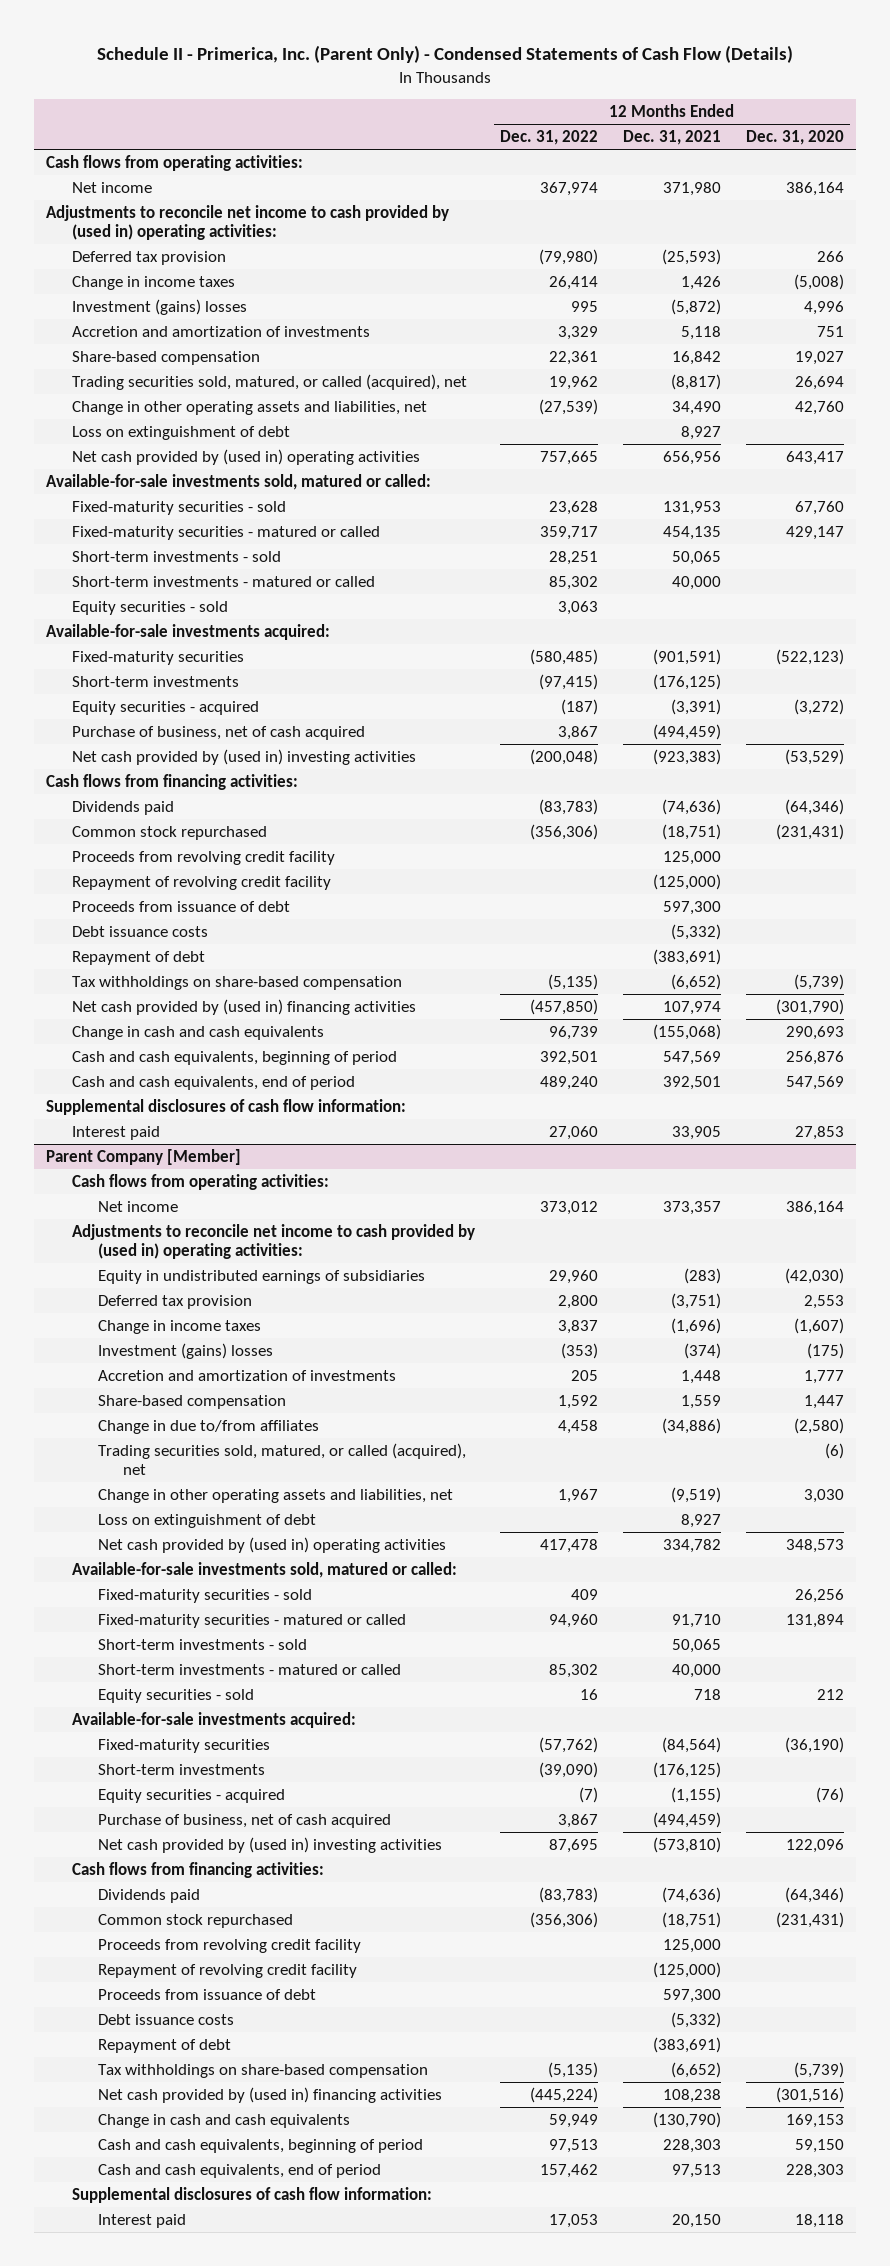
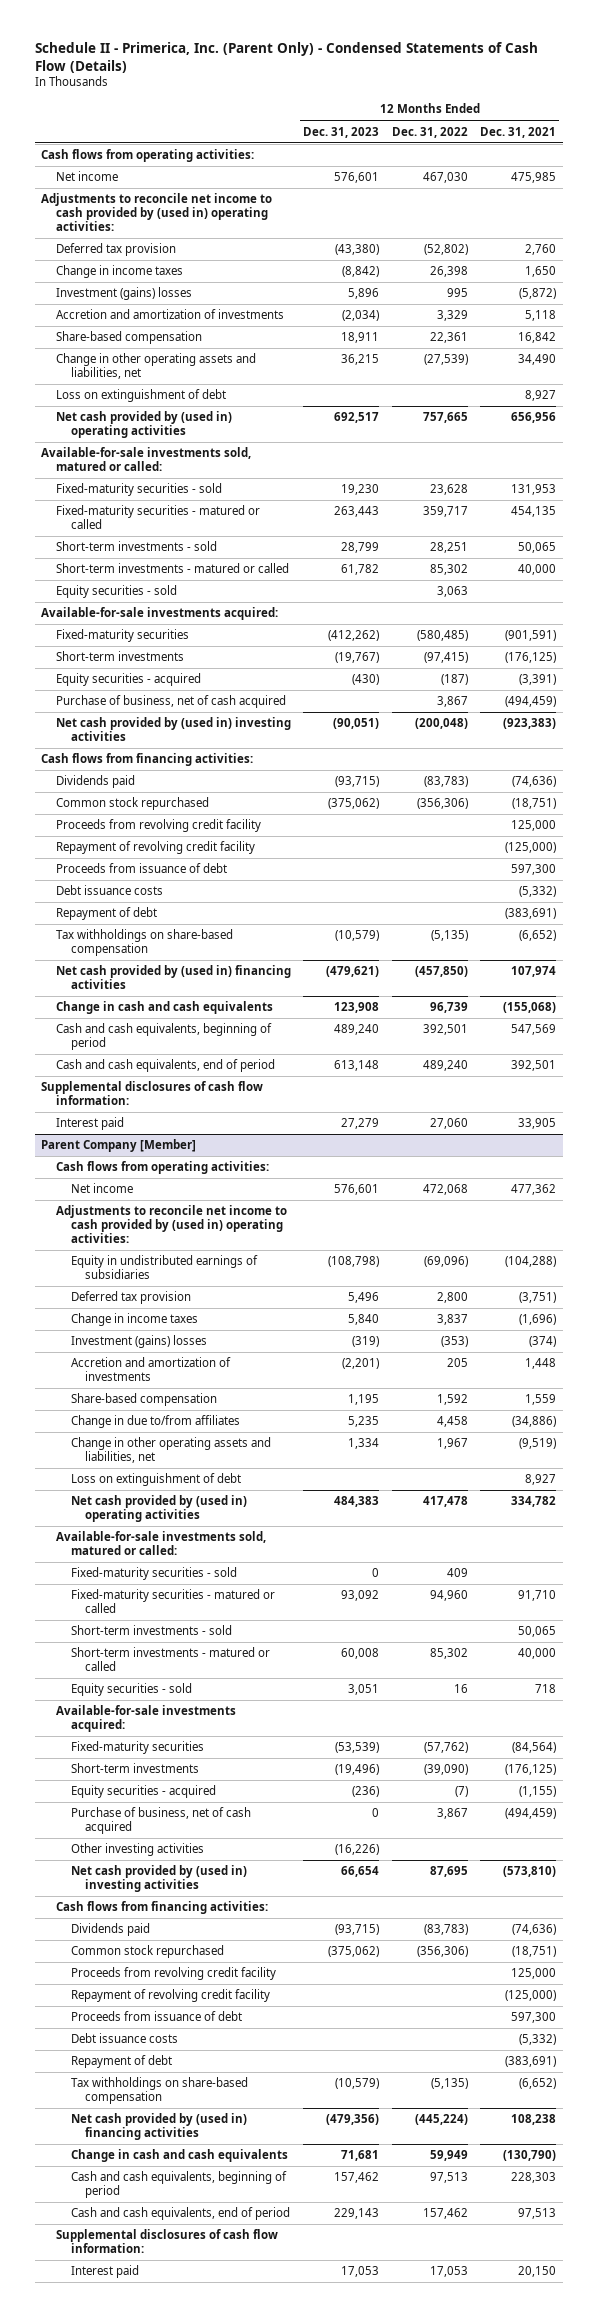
- | 12 Months Ended Dec. 31, 2022 | 12 Months Ended Dec. 31, 2021 | 12 Months Ended Dec. 31, 2020
+ | 12 Months Ended Dec. 31, 2023 | 12 Months Ended Dec. 31, 2022 | 12 Months Ended Dec. 31, 2021
- Net income | 367,974 | 371,980 | 386,164
+ Net income | 576,601 | 467,030 | 475,985
- Deferred tax provision | (79,980) | (25,593) | 266
- Change in income taxes | 26,414 | 1,426 | (5,008)
+ Deferred tax provision | (43,380) | (52,802) | 2,760
+ Change in income taxes | (8,842) | 26,398 | 1,650
- Trading securities sold, matured, or called (acquired), net | 19,962 | (8,817) | 26,694
@ Parent Company [Member]
- Net income | 373,012 | 373,357 | 386,164
+ Net income | 576,601 | 472,068 | 477,362
- Equity in undistributed earnings of subsidiaries | 29,960 | (283) | (42,030)
+ Equity in undistributed earnings of subsidiaries | (108,798) | (69,096) | (104,288)
- Trading securities sold, matured, or called (acquired), net | | | (6)
+ Other investing activities | (16,226) | |

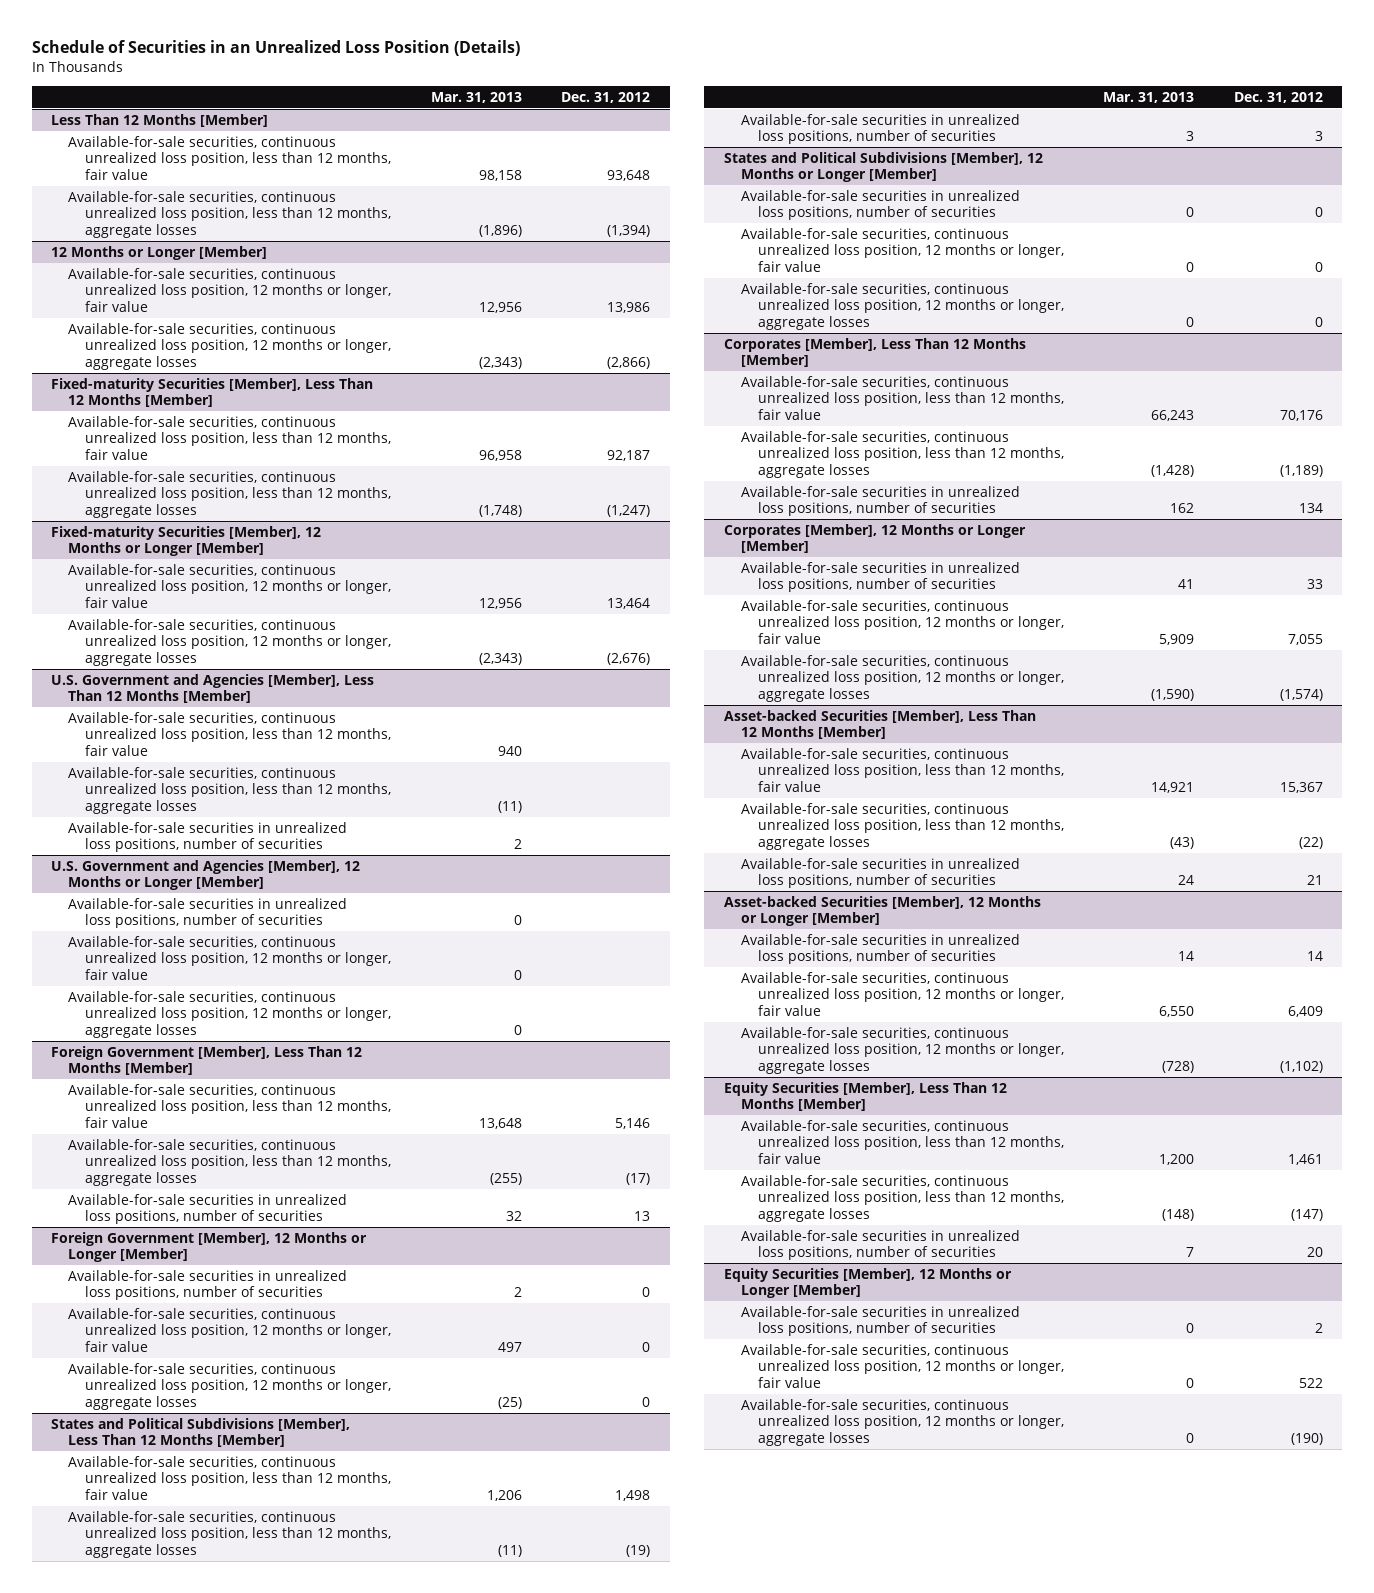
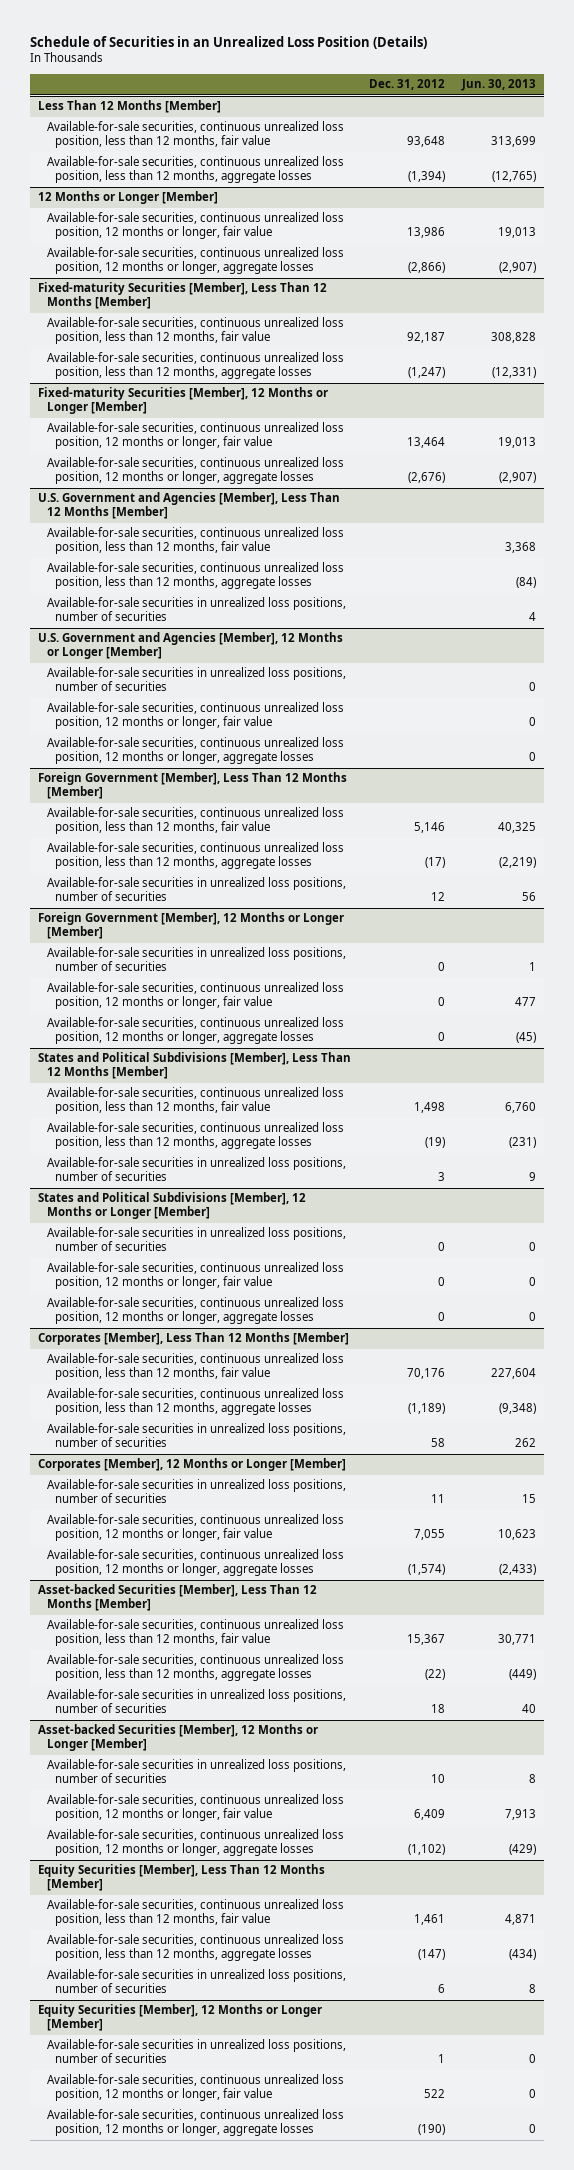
- | Mar. 31, 2013 | Dec. 31, 2012
+ | Dec. 31, 2012 | Jun. 30, 2013
@ Foreign Government [Member], Less Than 12 Months [Member]
- Available-for-sale securities in unrealized loss positions, number of securities | 32 | 13
+ Available-for-sale securities in unrealized loss positions, number of securities | 12 | 56
@ Corporates [Member], Less Than 12 Months [Member]
- Available-for-sale securities in unrealized loss positions, number of securities | 162 | 134
+ Available-for-sale securities in unrealized loss positions, number of securities | 58 | 262
@ Corporates [Member], 12 Months or Longer [Member]
- Available-for-sale securities in unrealized loss positions, number of securities | 41 | 33
+ Available-for-sale securities in unrealized loss positions, number of securities | 11 | 15
@ Asset-backed Securities [Member], Less Than 12 Months [Member]
- Available-for-sale securities in unrealized loss positions, number of securities | 24 | 21
+ Available-for-sale securities in unrealized loss positions, number of securities | 18 | 40
@ Asset-backed Securities [Member], 12 Months or Longer [Member]
- Available-for-sale securities in unrealized loss positions, number of securities | 14 | 14
+ Available-for-sale securities in unrealized loss positions, number of securities | 10 | 8
@ Equity Securities [Member], Less Than 12 Months [Member]
- Available-for-sale securities in unrealized loss positions, number of securities | 7 | 20
+ Available-for-sale securities in unrealized loss positions, number of securities | 6 | 8
@ Equity Securities [Member], 12 Months or Longer [Member]
- Available-for-sale securities in unrealized loss positions, number of securities | 0 | 2
+ Available-for-sale securities in unrealized loss positions, number of securities | 1 | 0

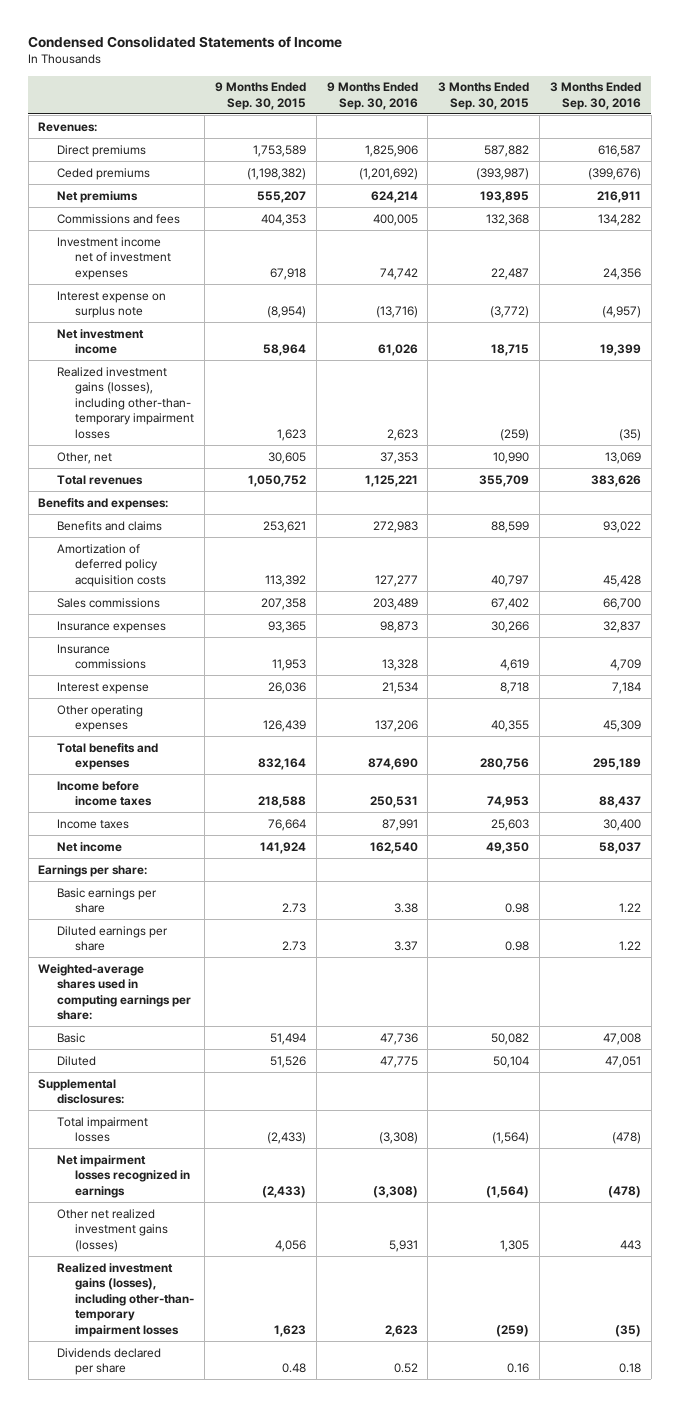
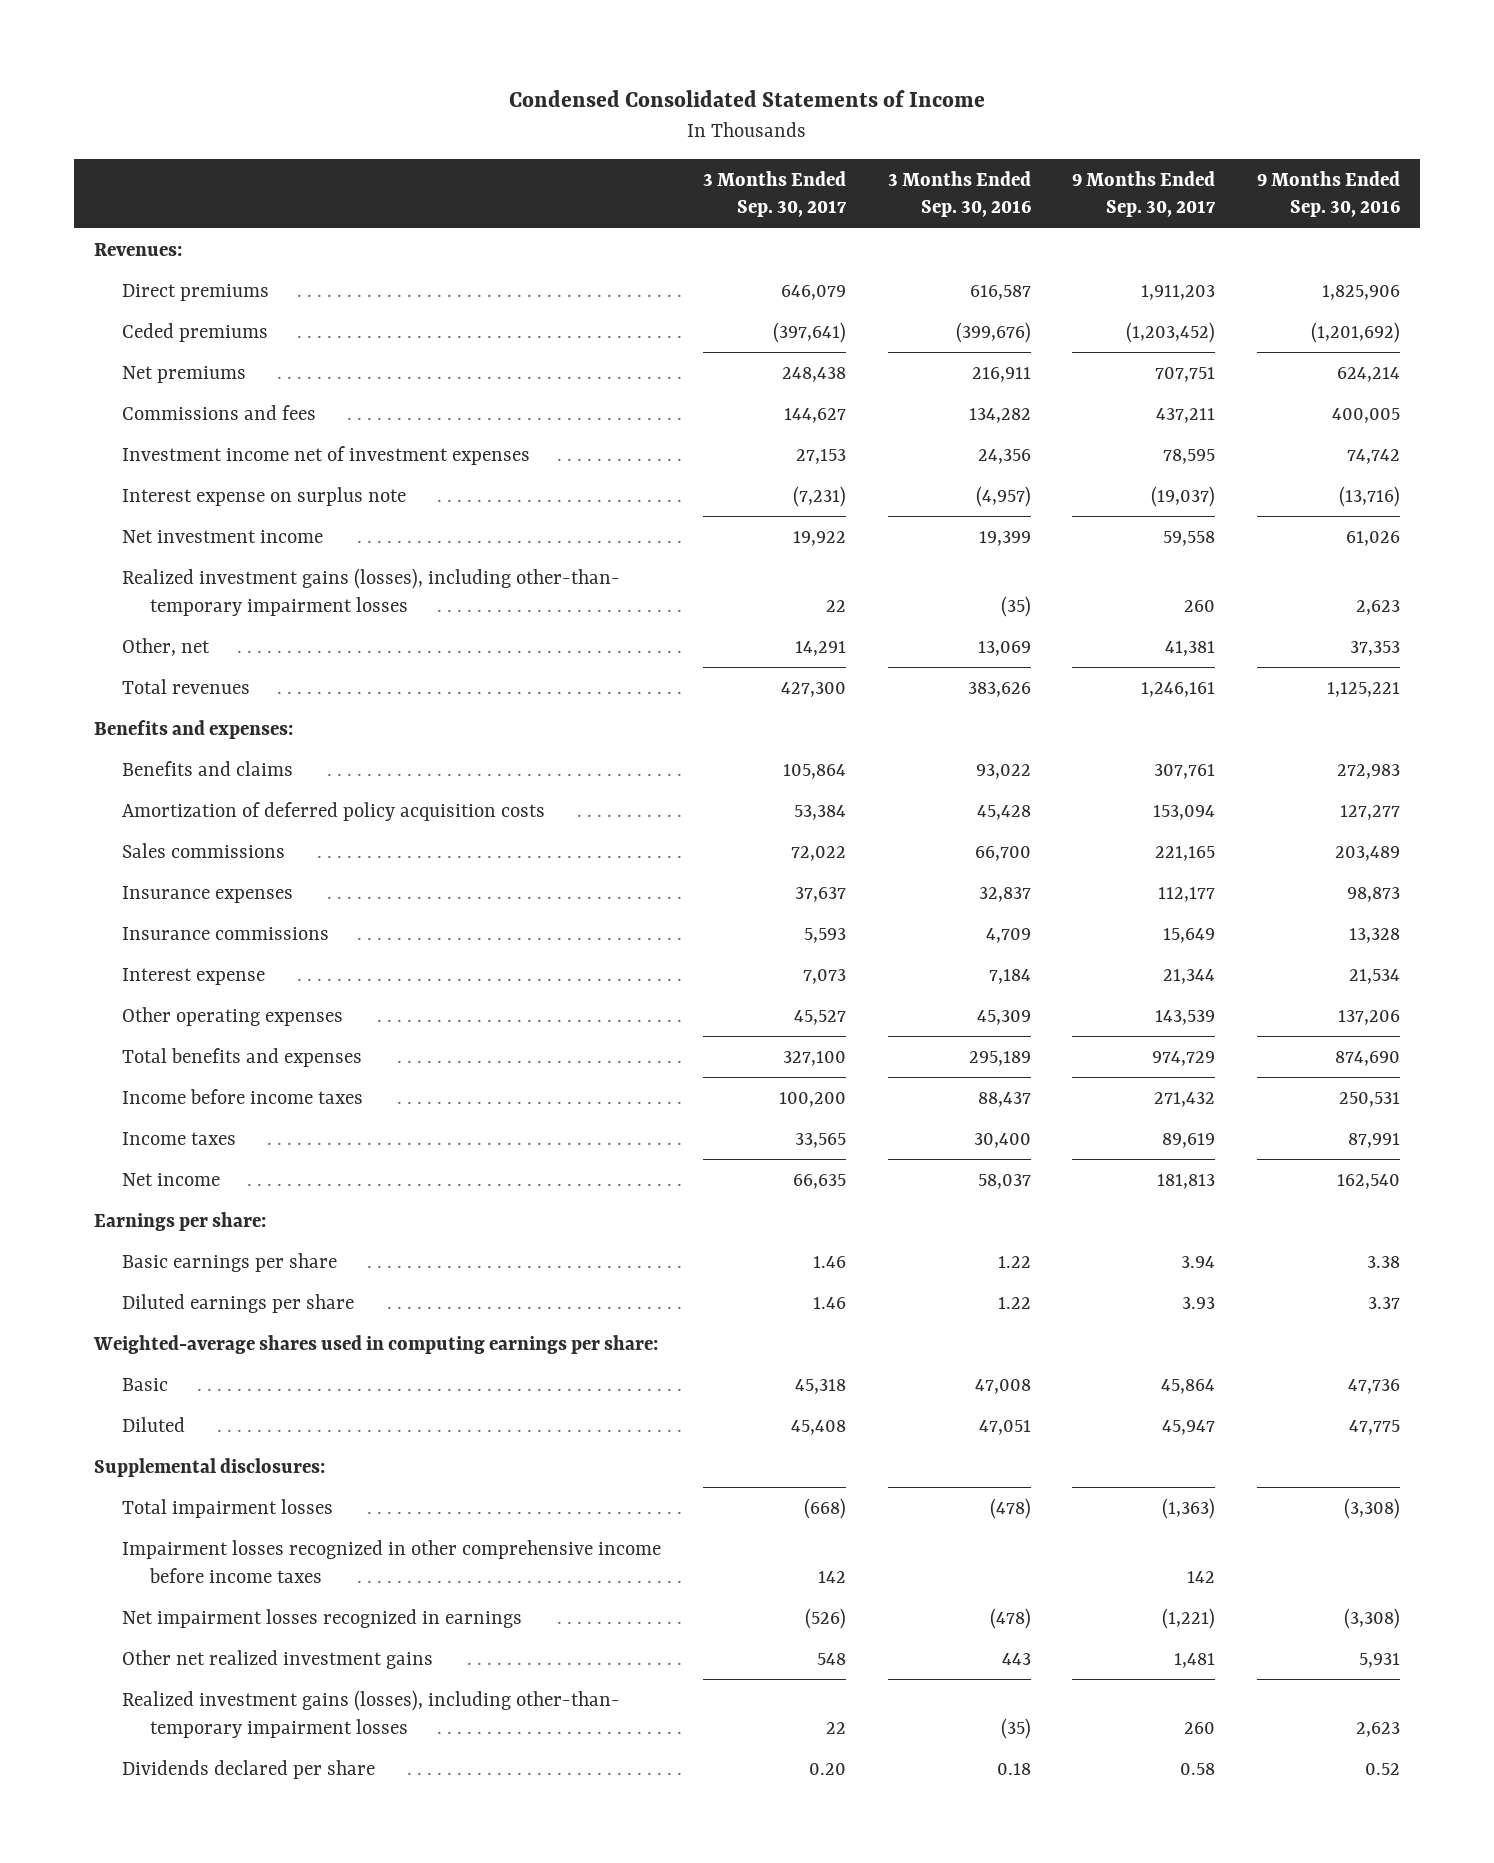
- | 9 Months Ended Sep. 30, 2015 | 9 Months Ended Sep. 30, 2016 | 3 Months Ended Sep. 30, 2015 | 3 Months Ended Sep. 30, 2016
+ | 3 Months Ended Sep. 30, 2017 | 3 Months Ended Sep. 30, 2016 | 9 Months Ended Sep. 30, 2017 | 9 Months Ended Sep. 30, 2016
+ Impairment losses recognized in other comprehensive income before income taxes | 142 | | 142 |
- Other net realized investment gains (losses) | 4,056 | 5,931 | 1,305 | 443
+ Other net realized investment gains | 548 | 443 | 1,481 | 5,931

